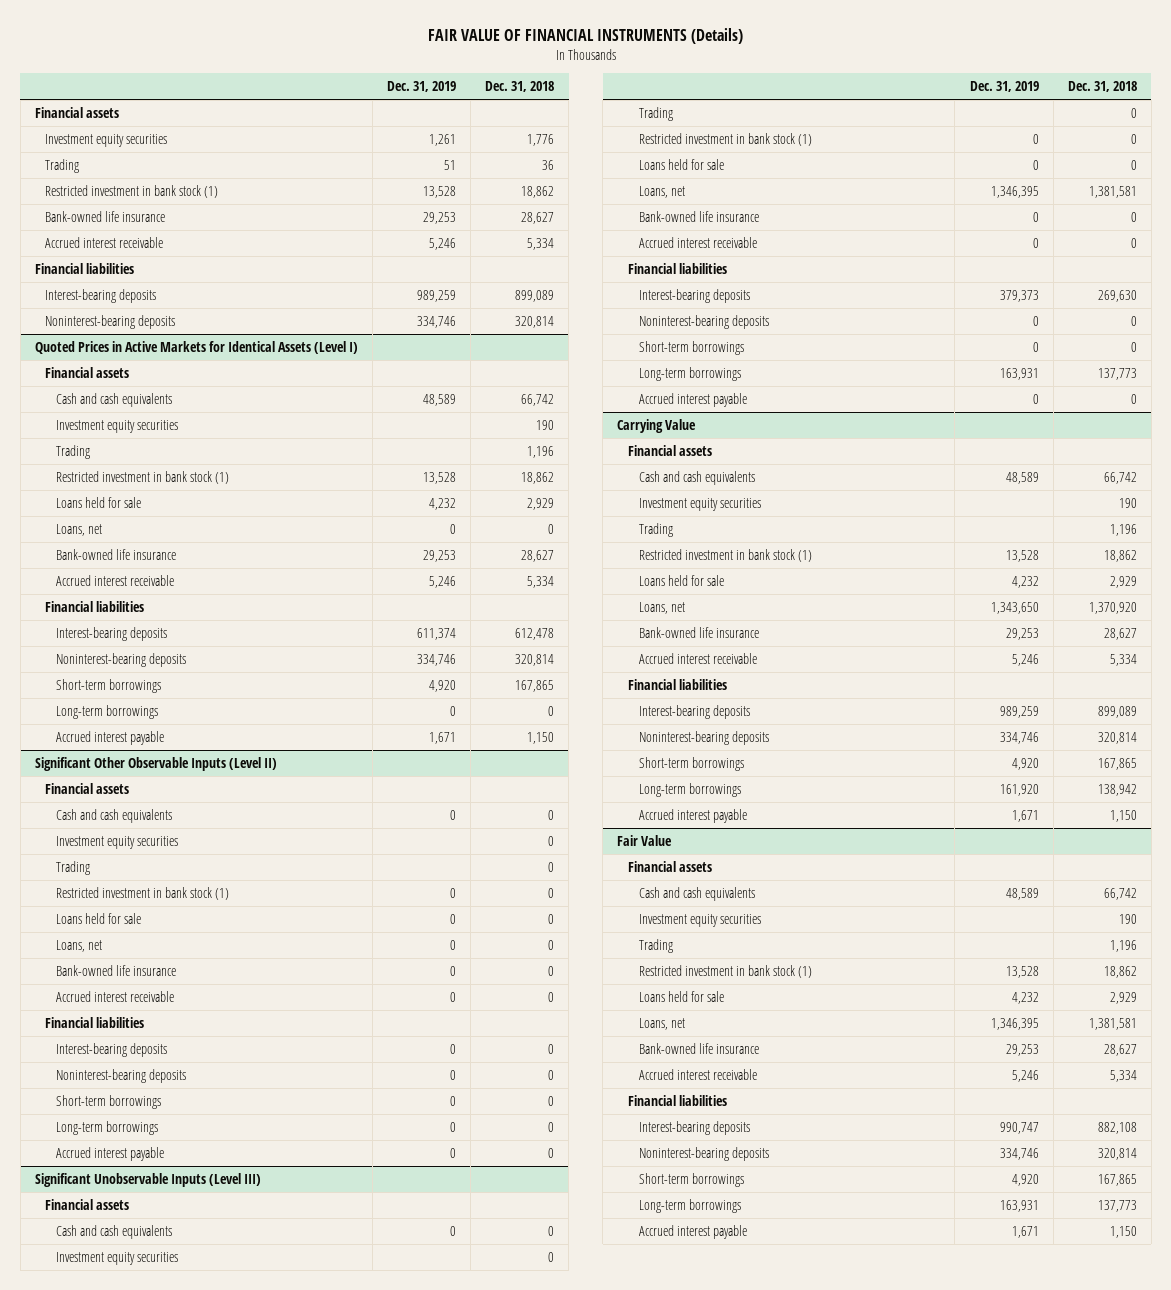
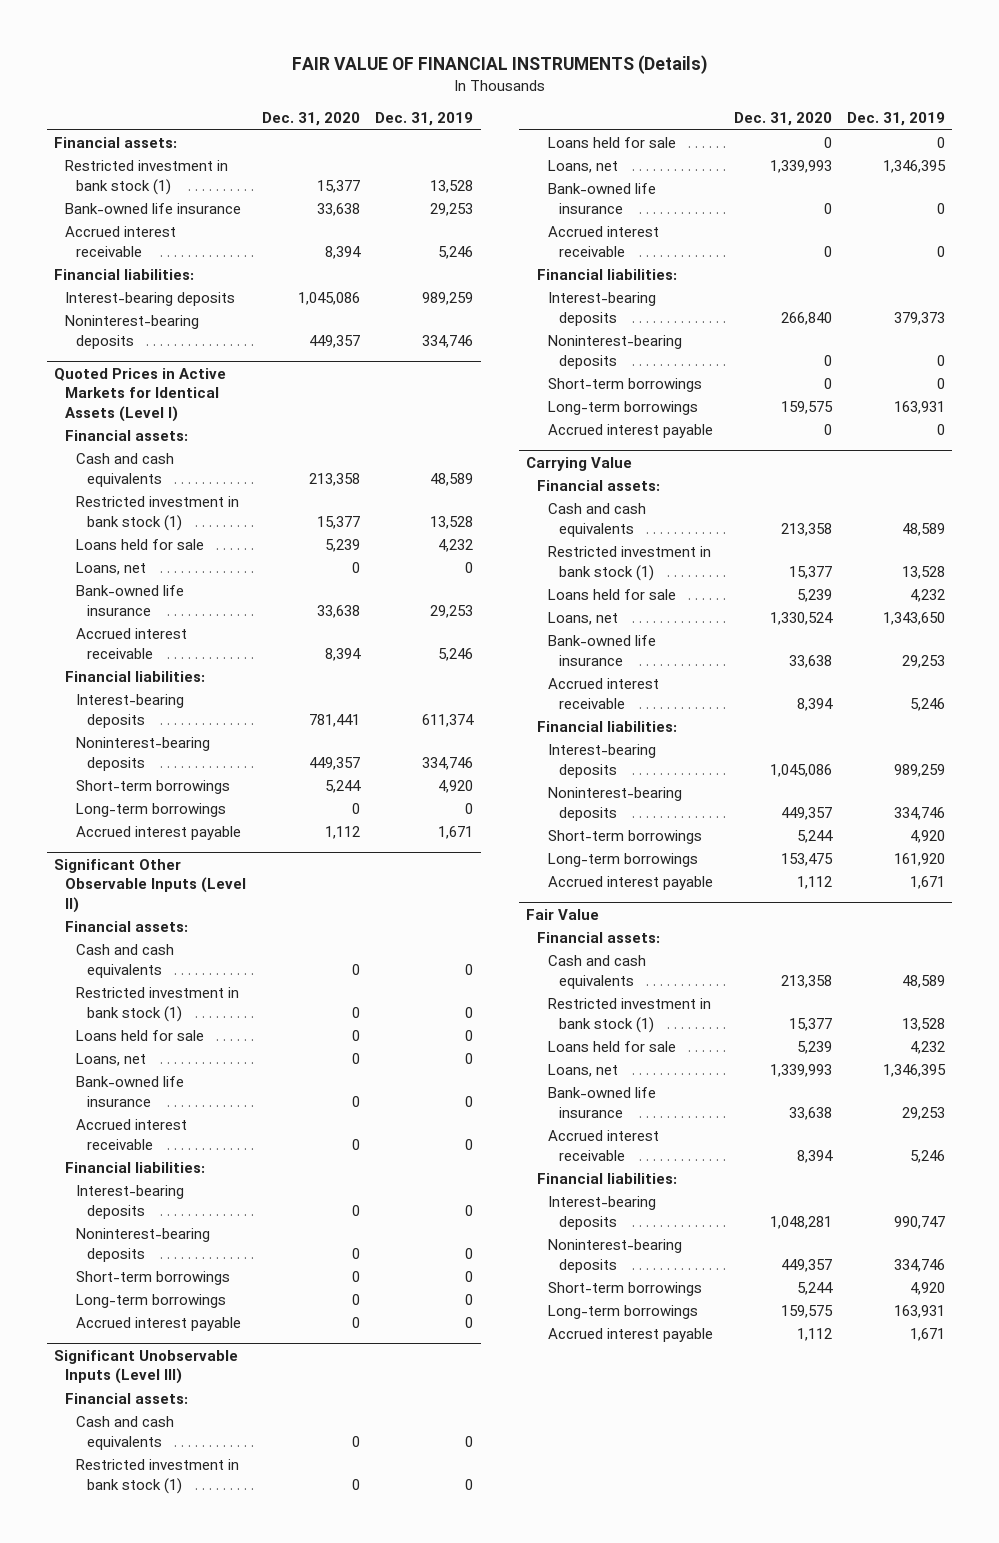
- | Dec. 31, 2019 | Dec. 31, 2018
+ | Dec. 31, 2020 | Dec. 31, 2019
- Financial assets
- Investment equity securities | 1,261 | 1,776
- Trading | 51 | 36
+ Financial assets:
- Financial liabilities
+ Financial liabilities:
@ Quoted Prices in Active Markets for Identical Assets (Level I)
- Financial assets
+ Financial assets:
- Investment equity securities | | 190
- Trading | | 1,196
- Financial liabilities
+ Financial liabilities:
@ Significant Other Observable Inputs (Level II)
- Financial assets
+ Financial assets:
- Investment equity securities | | 0
- Trading | | 0
- Financial liabilities
+ Financial liabilities:
@ Significant Unobservable Inputs (Level III)
- Financial assets
+ Financial assets:
- Investment equity securities | | 0
- Trading | | 0
- Financial liabilities
+ Financial liabilities:
@ Carrying Value
- Financial assets
+ Financial assets:
- Investment equity securities | | 190
- Trading | | 1,196
- Financial liabilities
+ Financial liabilities:
@ Fair Value
- Financial assets
+ Financial assets:
- Investment equity securities | | 190
- Trading | | 1,196
- Financial liabilities
+ Financial liabilities:

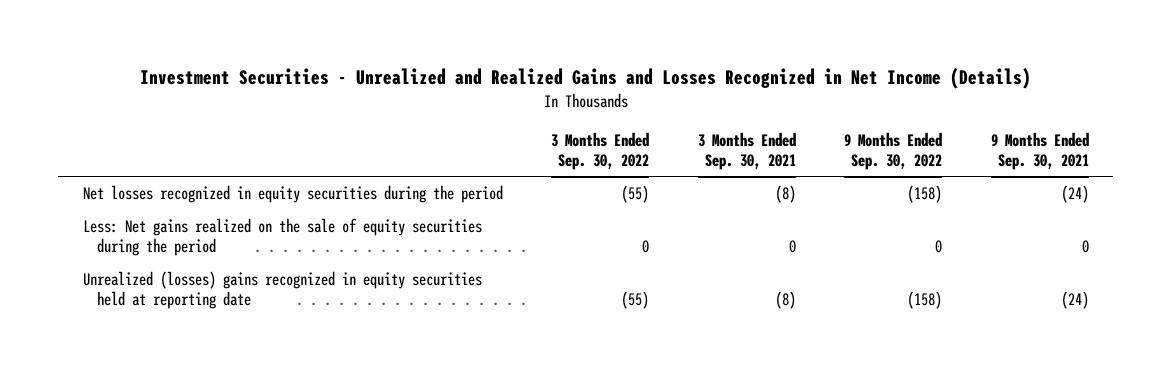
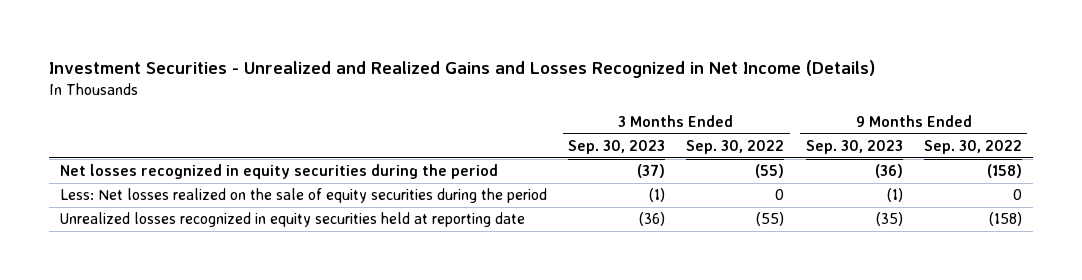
- | 3 Months Ended Sep. 30, 2022 | 3 Months Ended Sep. 30, 2021 | 9 Months Ended Sep. 30, 2022 | 9 Months Ended Sep. 30, 2021
+ | 3 Months Ended Sep. 30, 2023 | 3 Months Ended Sep. 30, 2022 | 9 Months Ended Sep. 30, 2023 | 9 Months Ended Sep. 30, 2022
- Less: Net gains realized on the sale of equity securities during the period | 0 | 0 | 0 | 0
- Unrealized (losses) gains recognized in equity securities held at reporting date | (55) | (8) | (158) | (24)
+ Less: Net losses realized on the sale of equity securities during the period | (1) | 0 | (1) | 0
+ Unrealized losses recognized in equity securities held at reporting date | (36) | (55) | (35) | (158)

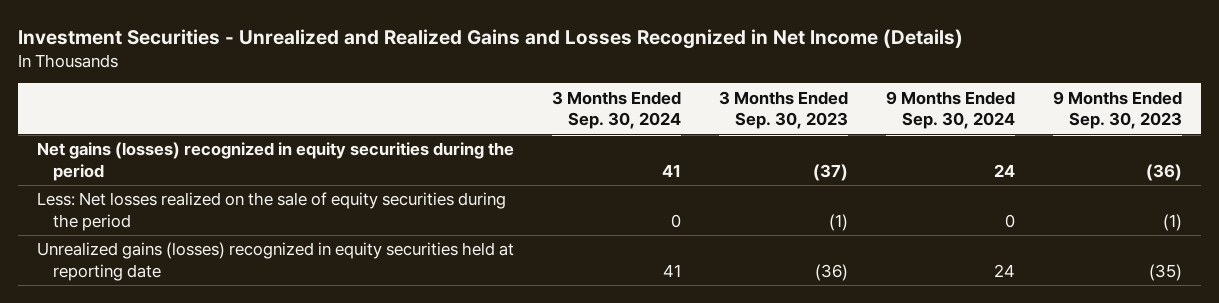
- | 3 Months Ended Sep. 30, 2023 | 3 Months Ended Sep. 30, 2022 | 9 Months Ended Sep. 30, 2023 | 9 Months Ended Sep. 30, 2022
+ | 3 Months Ended Sep. 30, 2024 | 3 Months Ended Sep. 30, 2023 | 9 Months Ended Sep. 30, 2024 | 9 Months Ended Sep. 30, 2023
- Net losses recognized in equity securities during the period | (37) | (55) | (36) | (158)
+ Net gains (losses) recognized in equity securities during the period | 41 | (37) | 24 | (36)
- Unrealized losses recognized in equity securities held at reporting date | (36) | (55) | (35) | (158)
+ Unrealized gains (losses) recognized in equity securities held at reporting date | 41 | (36) | 24 | (35)

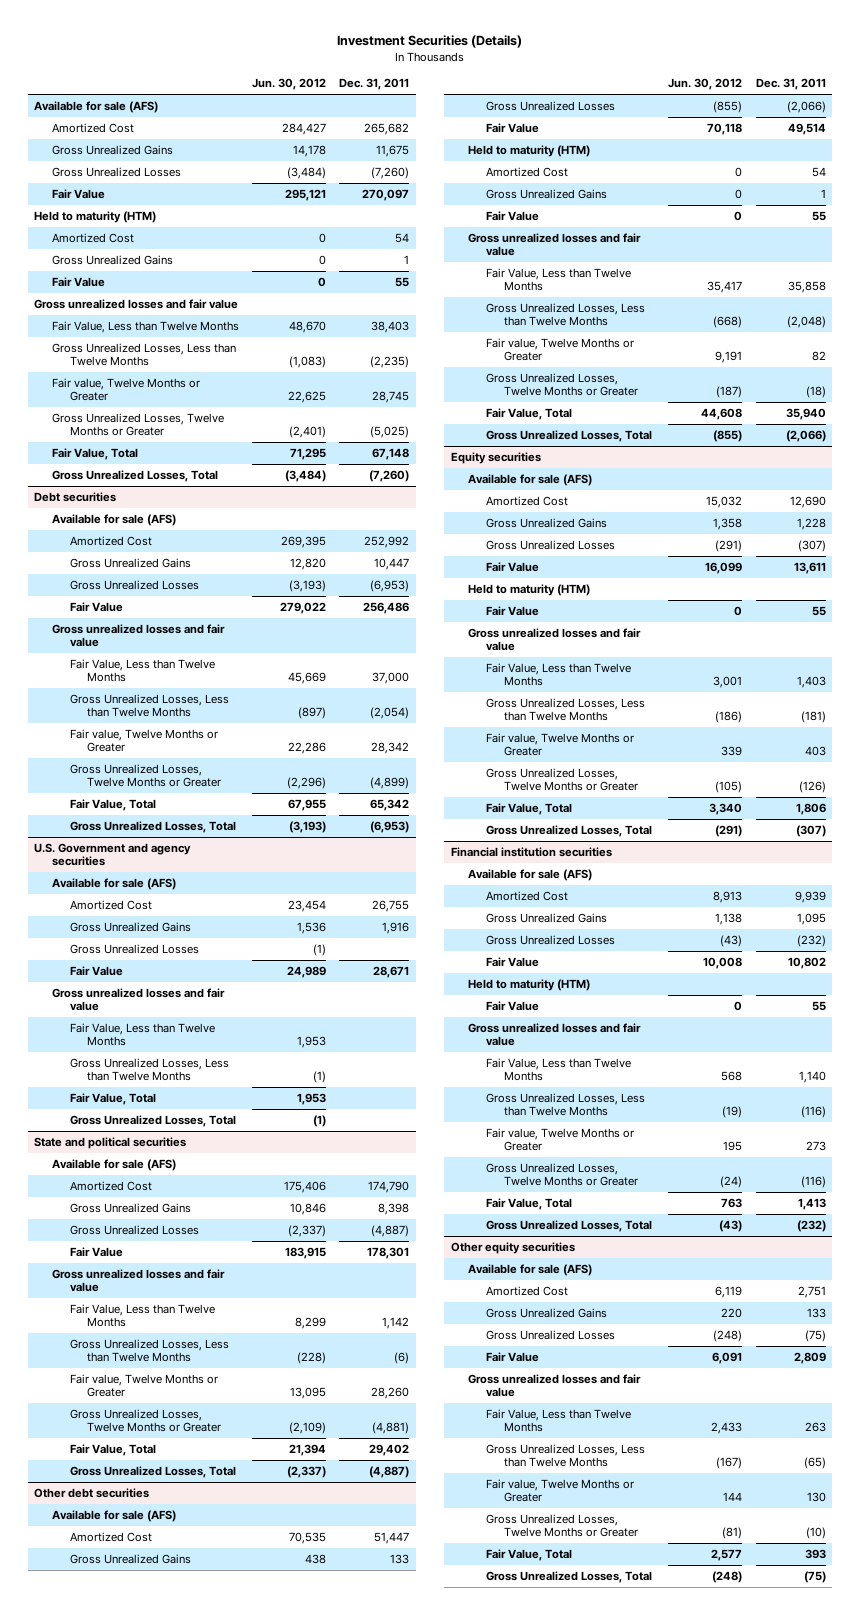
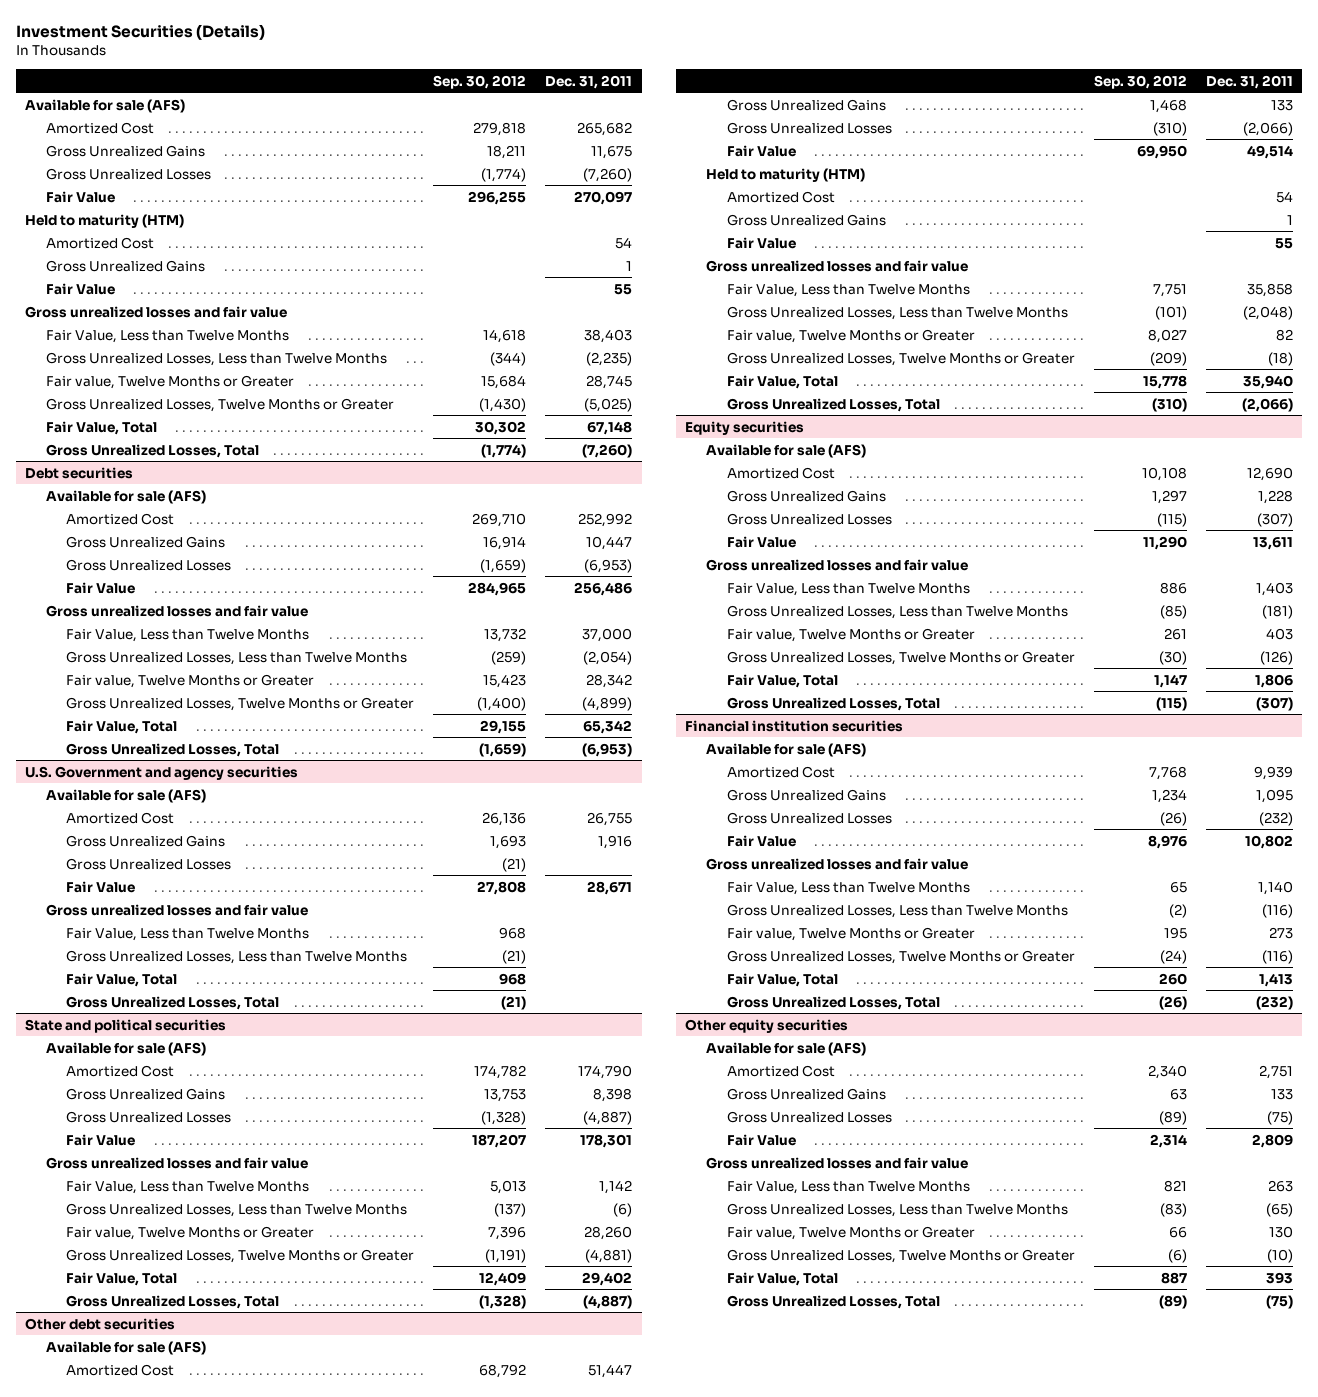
- | Jun. 30, 2012 | Dec. 31, 2011
+ | Sep. 30, 2012 | Dec. 31, 2011
@ Equity securities
- Held to maturity (HTM)
- Fair Value | 0 | 55
@ Financial institution securities
- Held to maturity (HTM)
- Fair Value | 0 | 55

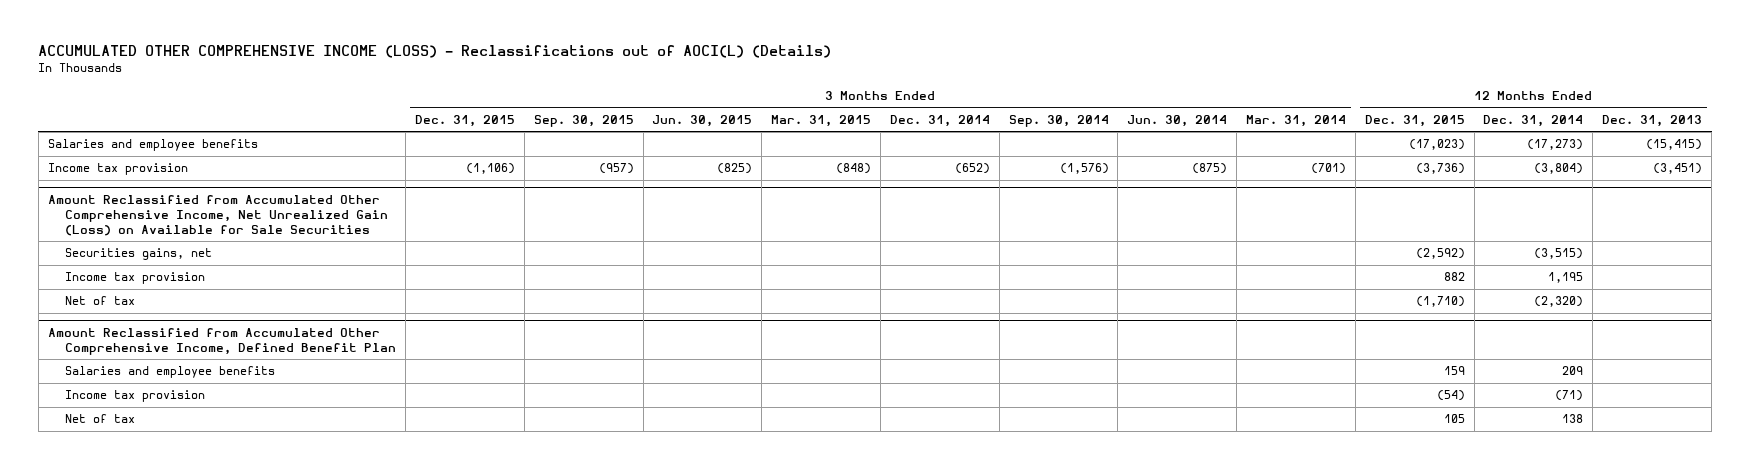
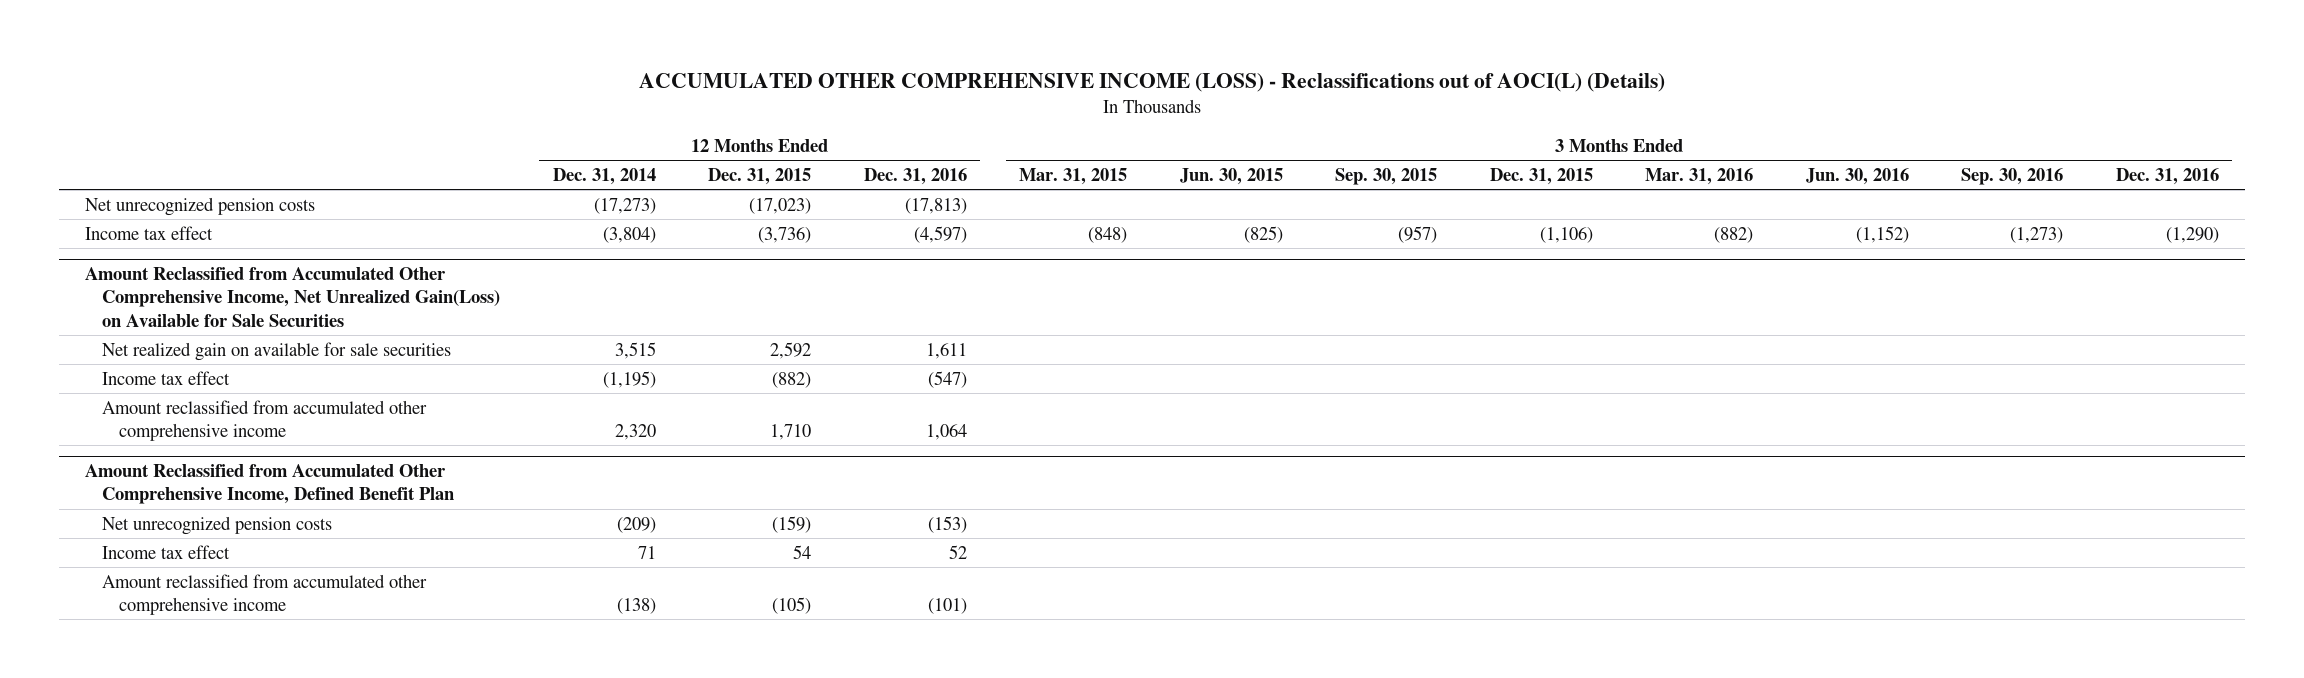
- | 3 Months Ended Dec. 31, 2015 | 3 Months Ended Sep. 30, 2015 | 3 Months Ended Jun. 30, 2015 | 3 Months Ended Mar. 31, 2015 | 3 Months Ended Dec. 31, 2014 | 3 Months Ended Sep. 30, 2014 | 3 Months Ended Jun. 30, 2014 | 3 Months Ended Mar. 31, 2014 | 12 Months Ended Dec. 31, 2015 | 12 Months Ended Dec. 31, 2014 | 12 Months Ended Dec. 31, 2013
+ | 12 Months Ended Dec. 31, 2014 | 12 Months Ended Dec. 31, 2015 | 12 Months Ended Dec. 31, 2016 | 3 Months Ended Mar. 31, 2015 | 3 Months Ended Jun. 30, 2015 | 3 Months Ended Sep. 30, 2015 | 3 Months Ended Dec. 31, 2015 | 3 Months Ended Mar. 31, 2016 | 3 Months Ended Jun. 30, 2016 | 3 Months Ended Sep. 30, 2016 | 3 Months Ended Dec. 31, 2016
- Salaries and employee benefits | | | | | | | | | (17,023) | (17,273) | (15,415)
- Income tax provision | (1,106) | (957) | (825) | (848) | (652) | (1,576) | (875) | (701) | (3,736) | (3,804) | (3,451)
- Amount Reclassified from Accumulated Other Comprehensive Income, Net Unrealized Gain (Loss) on Available for Sale Securities
- Securities gains, net | | | | | | | | | (2,592) | (3,515) |
- Income tax provision | | | | | | | | | 882 | 1,195 |
- Net of tax | | | | | | | | | (1,710) | (2,320) |
+ Net unrecognized pension costs | (17,273) | (17,023) | (17,813) | | | | | | | |
+ Income tax effect | (3,804) | (3,736) | (4,597) | (848) | (825) | (957) | (1,106) | (882) | (1,152) | (1,273) | (1,290)
+ Amount Reclassified from Accumulated Other Comprehensive Income, Net Unrealized Gain(Loss) on Available for Sale Securities
+ Net realized gain on available for sale securities | 3,515 | 2,592 | 1,611 | | | | | | | |
+ Income tax effect | (1,195) | (882) | (547) | | | | | | | |
+ Amount reclassified from accumulated other comprehensive income | 2,320 | 1,710 | 1,064 | | | | | | | |
@ Amount Reclassified from Accumulated Other Comprehensive Income, Defined Benefit Plan
- Salaries and employee benefits | | | | | | | | | 159 | 209 |
- Income tax provision | | | | | | | | | (54) | (71) |
- Net of tax | | | | | | | | | 105 | 138 |
+ Net unrecognized pension costs | (209) | (159) | (153) | | | | | | | |
+ Income tax effect | 71 | 54 | 52 | | | | | | | |
+ Amount reclassified from accumulated other comprehensive income | (138) | (105) | (101) | | | | | | | |

